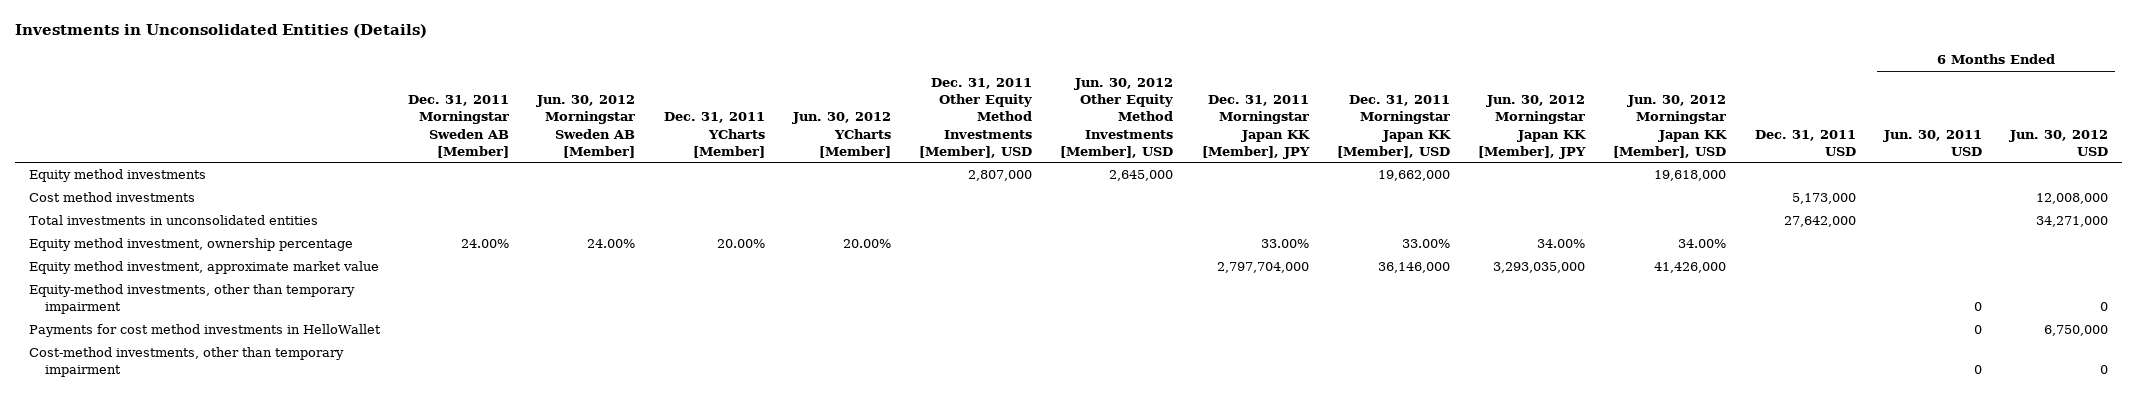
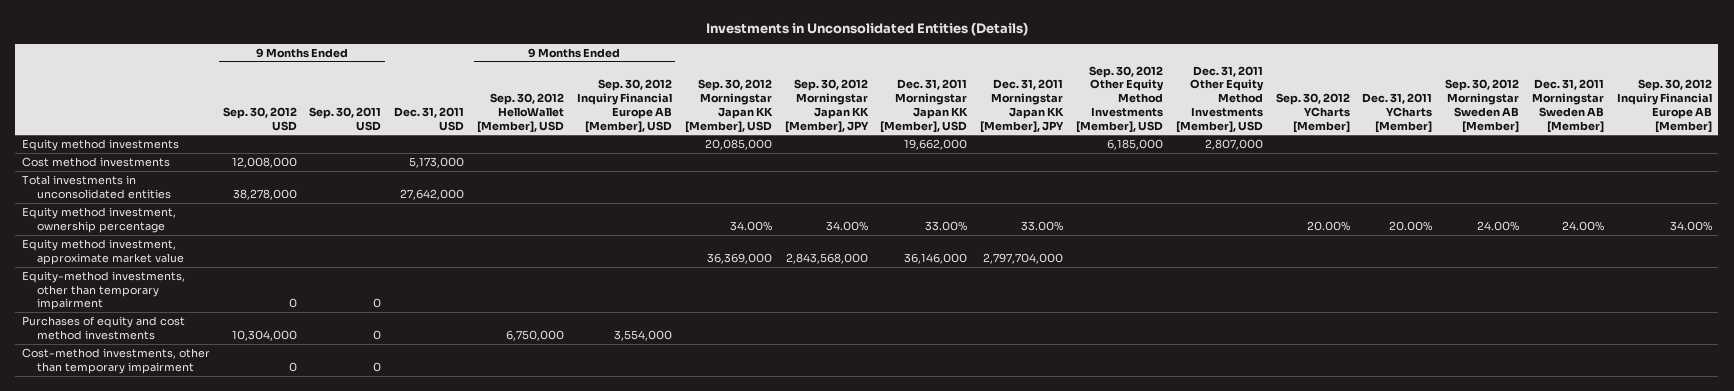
- | Dec. 31, 2011 Morningstar Sweden AB [Member] | Jun. 30, 2012 Morningstar Sweden AB [Member] | Dec. 31, 2011 YCharts [Member] | Jun. 30, 2012 YCharts [Member] | Dec. 31, 2011 Other Equity Method Investments [Member], USD | Jun. 30, 2012 Other Equity Method Investments [Member], USD | Dec. 31, 2011 Morningstar Japan KK [Member], JPY | Dec. 31, 2011 Morningstar Japan KK [Member], USD | Jun. 30, 2012 Morningstar Japan KK [Member], JPY | Jun. 30, 2012 Morningstar Japan KK [Member], USD | Dec. 31, 2011 USD | 6 Months Ended Jun. 30, 2011 USD | 6 Months Ended Jun. 30, 2012 USD
+ | 9 Months Ended Sep. 30, 2012 USD | 9 Months Ended Sep. 30, 2011 USD | Dec. 31, 2011 USD | 9 Months Ended Sep. 30, 2012 HelloWallet [Member], USD | 9 Months Ended Sep. 30, 2012 Inquiry Financial Europe AB [Member], USD | Sep. 30, 2012 Morningstar Japan KK [Member], USD | Sep. 30, 2012 Morningstar Japan KK [Member], JPY | Dec. 31, 2011 Morningstar Japan KK [Member], USD | Dec. 31, 2011 Morningstar Japan KK [Member], JPY | Sep. 30, 2012 Other Equity Method Investments [Member], USD | Dec. 31, 2011 Other Equity Method Investments [Member], USD | Sep. 30, 2012 YCharts [Member] | Dec. 31, 2011 YCharts [Member] | Sep. 30, 2012 Morningstar Sweden AB [Member] | Dec. 31, 2011 Morningstar Sweden AB [Member] | Sep. 30, 2012 Inquiry Financial Europe AB [Member]
- Payments for cost method investments in HelloWallet | | | | | | | | | | | | 0 | 6,750,000
+ Purchases of equity and cost method investments | 10,304,000 | 0 | | 6,750,000 | 3,554,000 | | | | | | | | | | |

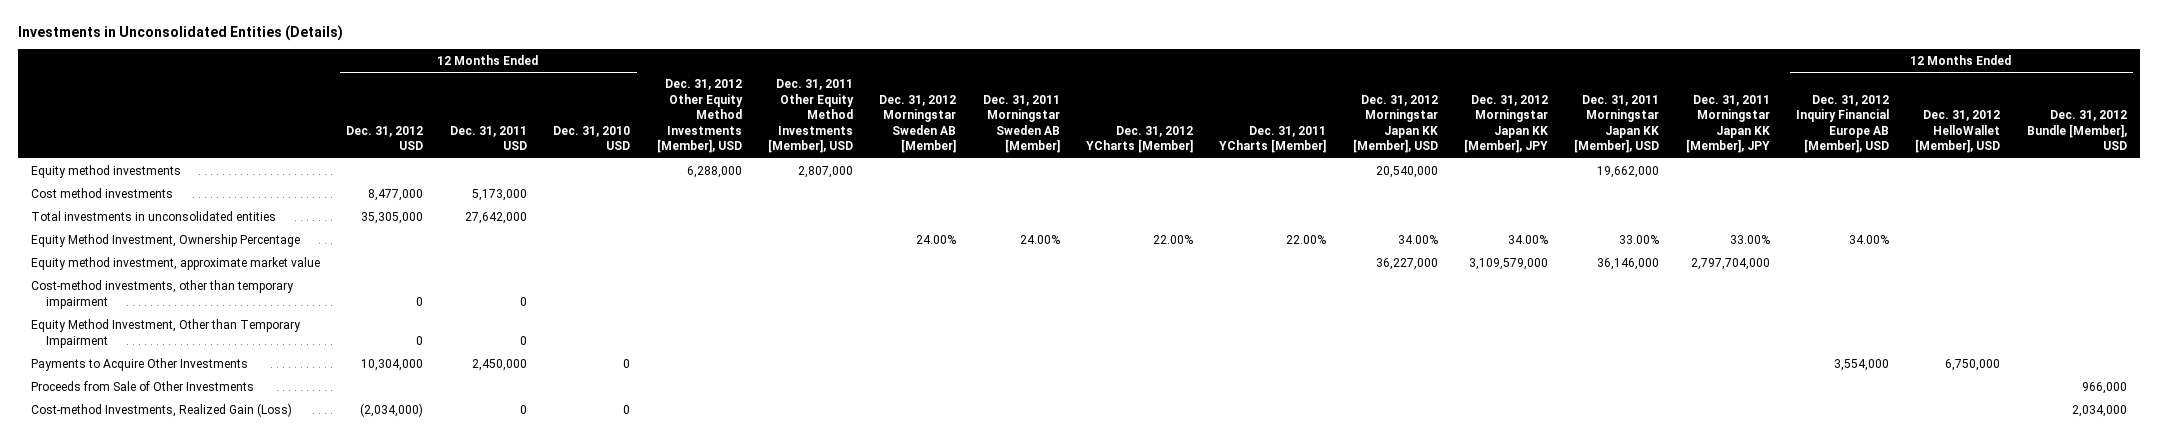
- | 9 Months Ended Sep. 30, 2012 USD | 9 Months Ended Sep. 30, 2011 USD | Dec. 31, 2011 USD | 9 Months Ended Sep. 30, 2012 HelloWallet [Member], USD | 9 Months Ended Sep. 30, 2012 Inquiry Financial Europe AB [Member], USD | Sep. 30, 2012 Morningstar Japan KK [Member], USD | Sep. 30, 2012 Morningstar Japan KK [Member], JPY | Dec. 31, 2011 Morningstar Japan KK [Member], USD | Dec. 31, 2011 Morningstar Japan KK [Member], JPY | Sep. 30, 2012 Other Equity Method Investments [Member], USD | Dec. 31, 2011 Other Equity Method Investments [Member], USD | Sep. 30, 2012 YCharts [Member] | Dec. 31, 2011 YCharts [Member] | Sep. 30, 2012 Morningstar Sweden AB [Member] | Dec. 31, 2011 Morningstar Sweden AB [Member] | Sep. 30, 2012 Inquiry Financial Europe AB [Member]
+ | 12 Months Ended Dec. 31, 2012 USD | 12 Months Ended Dec. 31, 2011 USD | 12 Months Ended Dec. 31, 2010 USD | Dec. 31, 2012 Other Equity Method Investments [Member], USD | Dec. 31, 2011 Other Equity Method Investments [Member], USD | Dec. 31, 2012 Morningstar Sweden AB [Member] | Dec. 31, 2011 Morningstar Sweden AB [Member] | Dec. 31, 2012 YCharts [Member] | Dec. 31, 2011 YCharts [Member] | Dec. 31, 2012 Morningstar Japan KK [Member], USD | Dec. 31, 2012 Morningstar Japan KK [Member], JPY | Dec. 31, 2011 Morningstar Japan KK [Member], USD | Dec. 31, 2011 Morningstar Japan KK [Member], JPY | 12 Months Ended Dec. 31, 2012 Inquiry Financial Europe AB [Member], USD | 12 Months Ended Dec. 31, 2012 HelloWallet [Member], USD | 12 Months Ended Dec. 31, 2012 Bundle [Member], USD
- Equity method investment, ownership percentage | | | | | | 34.00% | 34.00% | 33.00% | 33.00% | | | 20.00% | 20.00% | 24.00% | 24.00% | 34.00%
+ Equity Method Investment, Ownership Percentage | | | | | | 24.00% | 24.00% | 22.00% | 22.00% | 34.00% | 34.00% | 33.00% | 33.00% | 34.00% | |
- Equity-method investments, other than temporary impairment | 0 | 0 | | | | | | | | | | | | | |
- Purchases of equity and cost method investments | 10,304,000 | 0 | | 6,750,000 | 3,554,000 | | | | | | | | | | |
+ Equity Method Investment, Other than Temporary Impairment | 0 | 0 | | | | | | | | | | | | | |
+ Payments to Acquire Other Investments | 10,304,000 | 2,450,000 | 0 | | | | | | | | | | | 3,554,000 | 6,750,000 |
+ Proceeds from Sale of Other Investments | | | | | | | | | | | | | | | | 966,000
+ Cost-method Investments, Realized Gain (Loss) | (2,034,000) | 0 | 0 | | | | | | | | | | | | | 2,034,000

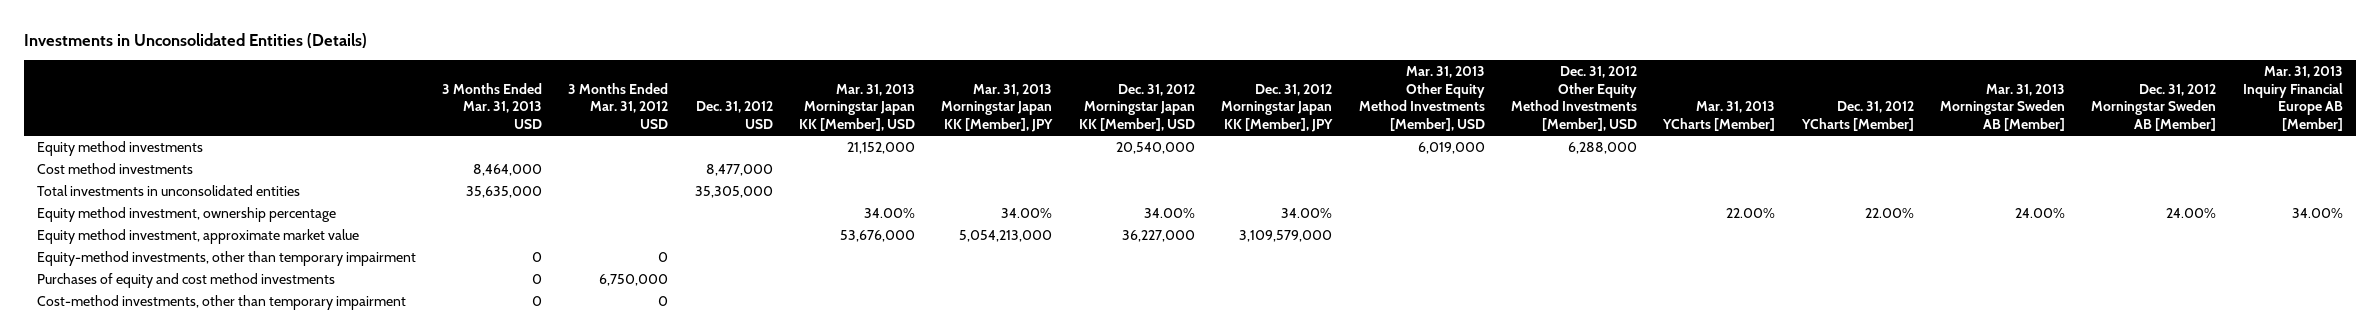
- | 12 Months Ended Dec. 31, 2012 USD | 12 Months Ended Dec. 31, 2011 USD | 12 Months Ended Dec. 31, 2010 USD | Dec. 31, 2012 Other Equity Method Investments [Member], USD | Dec. 31, 2011 Other Equity Method Investments [Member], USD | Dec. 31, 2012 Morningstar Sweden AB [Member] | Dec. 31, 2011 Morningstar Sweden AB [Member] | Dec. 31, 2012 YCharts [Member] | Dec. 31, 2011 YCharts [Member] | Dec. 31, 2012 Morningstar Japan KK [Member], USD | Dec. 31, 2012 Morningstar Japan KK [Member], JPY | Dec. 31, 2011 Morningstar Japan KK [Member], USD | Dec. 31, 2011 Morningstar Japan KK [Member], JPY | 12 Months Ended Dec. 31, 2012 Inquiry Financial Europe AB [Member], USD | 12 Months Ended Dec. 31, 2012 HelloWallet [Member], USD | 12 Months Ended Dec. 31, 2012 Bundle [Member], USD
+ | 3 Months Ended Mar. 31, 2013 USD | 3 Months Ended Mar. 31, 2012 USD | Dec. 31, 2012 USD | Mar. 31, 2013 Morningstar Japan KK [Member], USD | Mar. 31, 2013 Morningstar Japan KK [Member], JPY | Dec. 31, 2012 Morningstar Japan KK [Member], USD | Dec. 31, 2012 Morningstar Japan KK [Member], JPY | Mar. 31, 2013 Other Equity Method Investments [Member], USD | Dec. 31, 2012 Other Equity Method Investments [Member], USD | Mar. 31, 2013 YCharts [Member] | Dec. 31, 2012 YCharts [Member] | Mar. 31, 2013 Morningstar Sweden AB [Member] | Dec. 31, 2012 Morningstar Sweden AB [Member] | Mar. 31, 2013 Inquiry Financial Europe AB [Member]
- Equity Method Investment, Ownership Percentage | | | | | | 24.00% | 24.00% | 22.00% | 22.00% | 34.00% | 34.00% | 33.00% | 33.00% | 34.00% | |
+ Equity method investment, ownership percentage | | | | 34.00% | 34.00% | 34.00% | 34.00% | | | 22.00% | 22.00% | 24.00% | 24.00% | 34.00%
+ Equity-method investments, other than temporary impairment | 0 | 0 | | | | | | | | | | | |
+ Purchases of equity and cost method investments | 0 | 6,750,000 | | | | | | | | | | | |
- Equity Method Investment, Other than Temporary Impairment | 0 | 0 | | | | | | | | | | | | | |
- Payments to Acquire Other Investments | 10,304,000 | 2,450,000 | 0 | | | | | | | | | | | 3,554,000 | 6,750,000 |
- Proceeds from Sale of Other Investments | | | | | | | | | | | | | | | | 966,000
- Cost-method Investments, Realized Gain (Loss) | (2,034,000) | 0 | 0 | | | | | | | | | | | | | 2,034,000

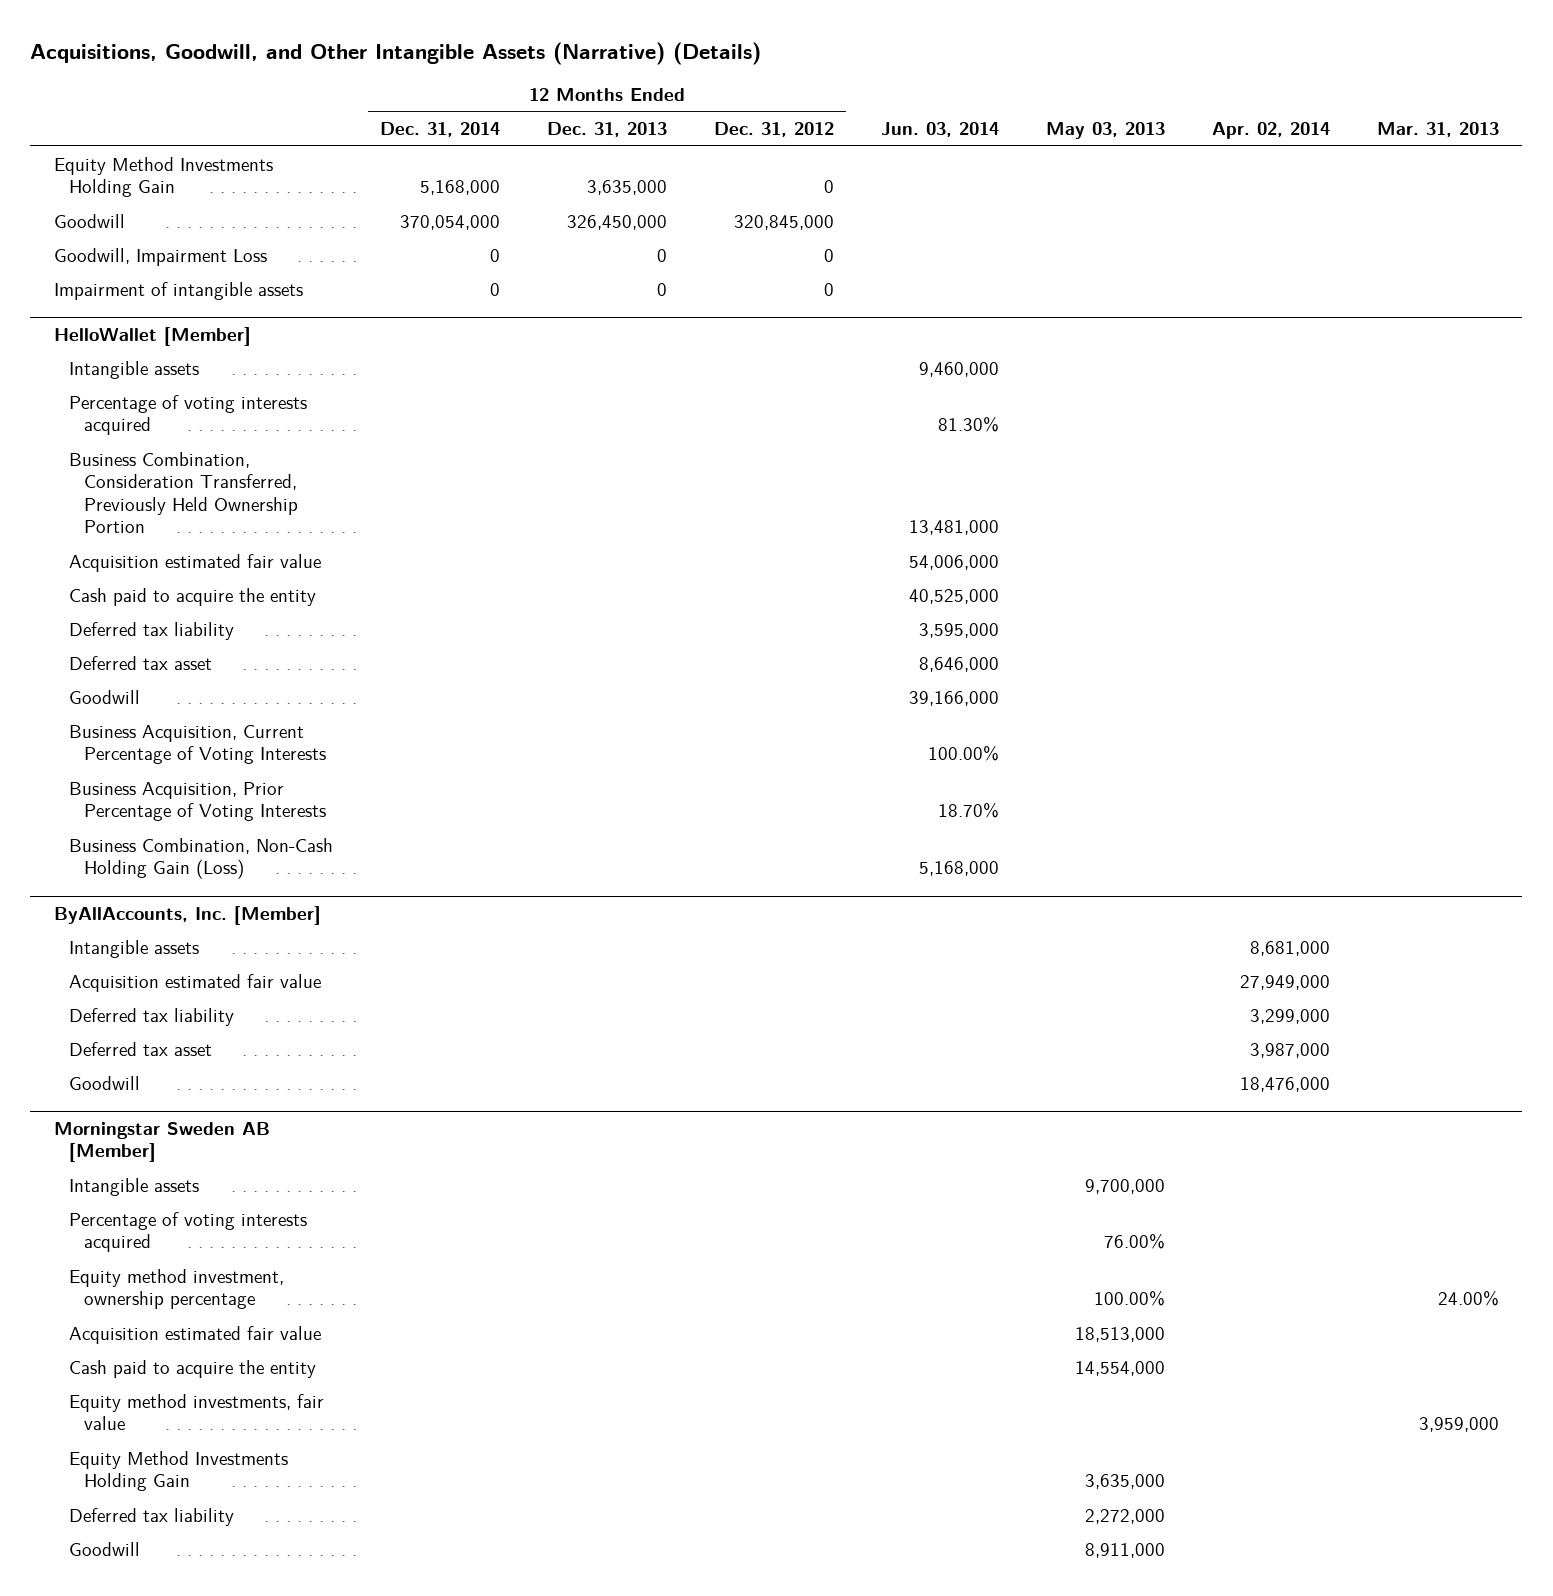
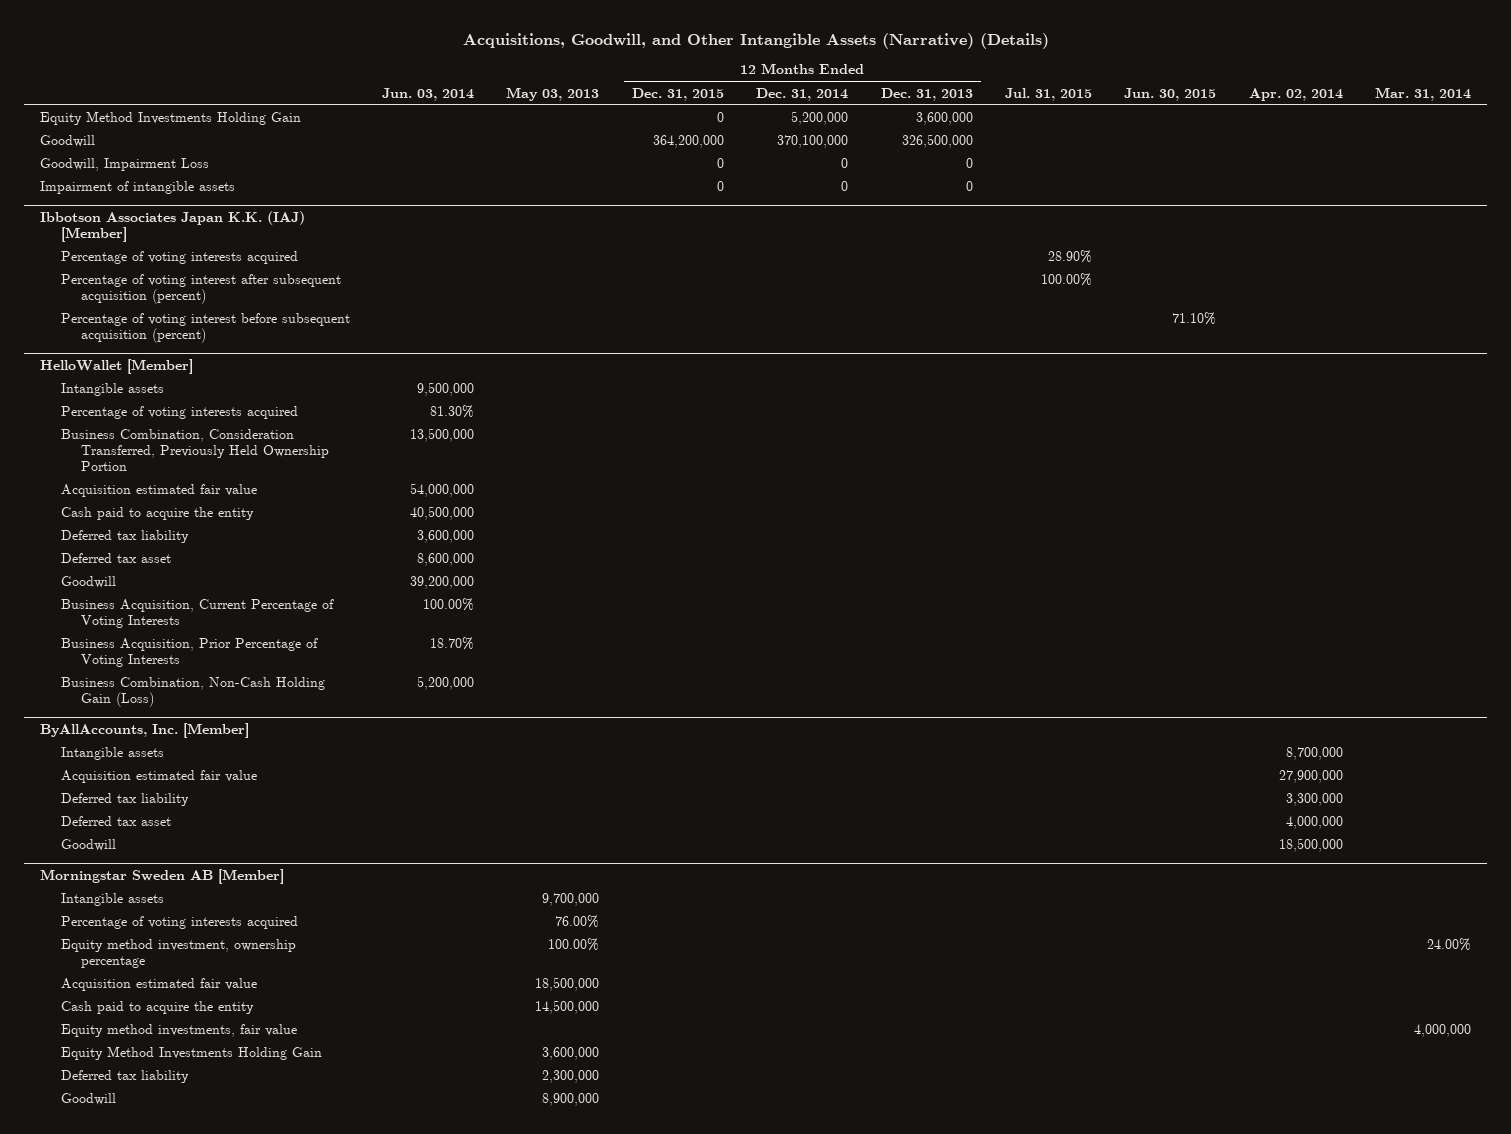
- | 12 Months Ended Dec. 31, 2014 | 12 Months Ended Dec. 31, 2013 | 12 Months Ended Dec. 31, 2012 | Jun. 03, 2014 | May 03, 2013 | Apr. 02, 2014 | Mar. 31, 2013
+ | Jun. 03, 2014 | May 03, 2013 | 12 Months Ended Dec. 31, 2015 | 12 Months Ended Dec. 31, 2014 | 12 Months Ended Dec. 31, 2013 | Jul. 31, 2015 | Jun. 30, 2015 | Apr. 02, 2014 | Mar. 31, 2014
- Equity Method Investments Holding Gain | 5,168,000 | 3,635,000 | 0 | | | |
- Goodwill | 370,054,000 | 326,450,000 | 320,845,000 | | | |
+ Equity Method Investments Holding Gain | | | 0 | 5,200,000 | 3,600,000 | | | |
+ Goodwill | | | 364,200,000 | 370,100,000 | 326,500,000 | | | |
+ Ibbotson Associates Japan K.K. (IAJ) [Member]
+ Percentage of voting interests acquired | | | | | | 28.90% | | |
+ Percentage of voting interest after subsequent acquisition (percent) | | | | | | 100.00% | | |
+ Percentage of voting interest before subsequent acquisition (percent) | | | | | | | 71.10% | |
@ HelloWallet [Member]
- Intangible assets | | | | 9,460,000 | | |
+ Intangible assets | 9,500,000 | | | | | | | |
- Business Combination, Consideration Transferred, Previously Held Ownership Portion | | | | 13,481,000 | | |
- Acquisition estimated fair value | | | | 54,006,000 | | |
- Cash paid to acquire the entity | | | | 40,525,000 | | |
- Deferred tax liability | | | | 3,595,000 | | |
- Deferred tax asset | | | | 8,646,000 | | |
- Goodwill | | | | 39,166,000 | | |
+ Business Combination, Consideration Transferred, Previously Held Ownership Portion | 13,500,000 | | | | | | | |
+ Acquisition estimated fair value | 54,000,000 | | | | | | | |
+ Cash paid to acquire the entity | 40,500,000 | | | | | | | |
+ Deferred tax liability | 3,600,000 | | | | | | | |
+ Deferred tax asset | 8,600,000 | | | | | | | |
+ Goodwill | 39,200,000 | | | | | | | |
- Business Combination, Non-Cash Holding Gain (Loss) | | | | 5,168,000 | | |
+ Business Combination, Non-Cash Holding Gain (Loss) | 5,200,000 | | | | | | | |
@ ByAllAccounts, Inc. [Member]
- Intangible assets | | | | | | 8,681,000 |
- Acquisition estimated fair value | | | | | | 27,949,000 |
- Deferred tax liability | | | | | | 3,299,000 |
- Deferred tax asset | | | | | | 3,987,000 |
- Goodwill | | | | | | 18,476,000 |
+ Intangible assets | | | | | | | | 8,700,000 |
+ Acquisition estimated fair value | | | | | | | | 27,900,000 |
+ Deferred tax liability | | | | | | | | 3,300,000 |
+ Deferred tax asset | | | | | | | | 4,000,000 |
+ Goodwill | | | | | | | | 18,500,000 |
@ Morningstar Sweden AB [Member]
- Acquisition estimated fair value | | | | | 18,513,000 | |
- Cash paid to acquire the entity | | | | | 14,554,000 | |
+ Acquisition estimated fair value | | 18,500,000 | | | | | | |
+ Cash paid to acquire the entity | | 14,500,000 | | | | | | |
- Equity Method Investments Holding Gain | | | | | 3,635,000 | |
- Deferred tax liability | | | | | 2,272,000 | |
- Goodwill | | | | | 8,911,000 | |
+ Equity Method Investments Holding Gain | | 3,600,000 | | | | | | |
+ Deferred tax liability | | 2,300,000 | | | | | | |
+ Goodwill | | 8,900,000 | | | | | | |

